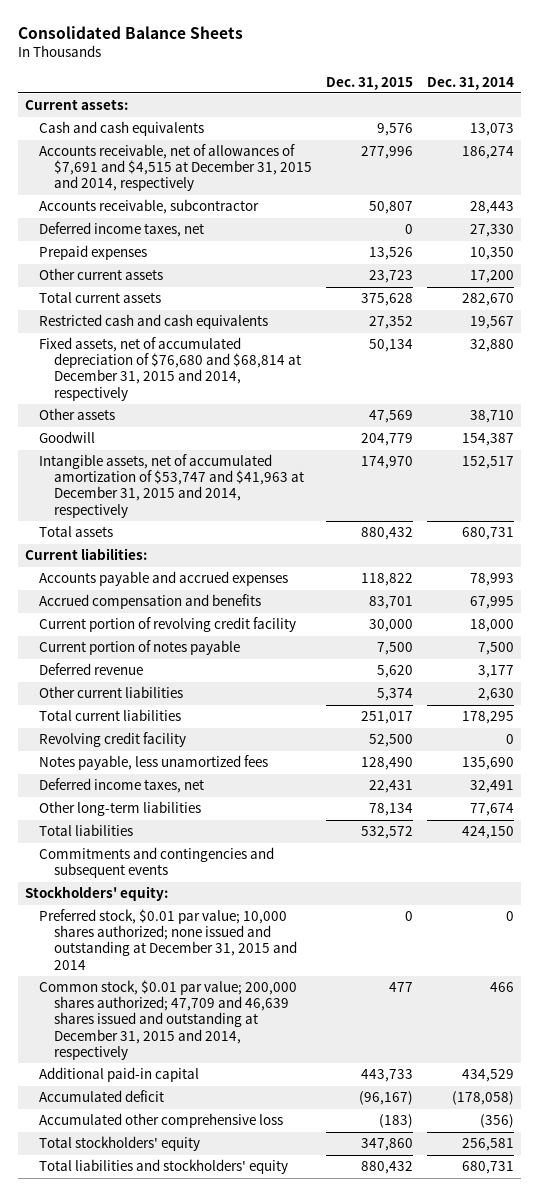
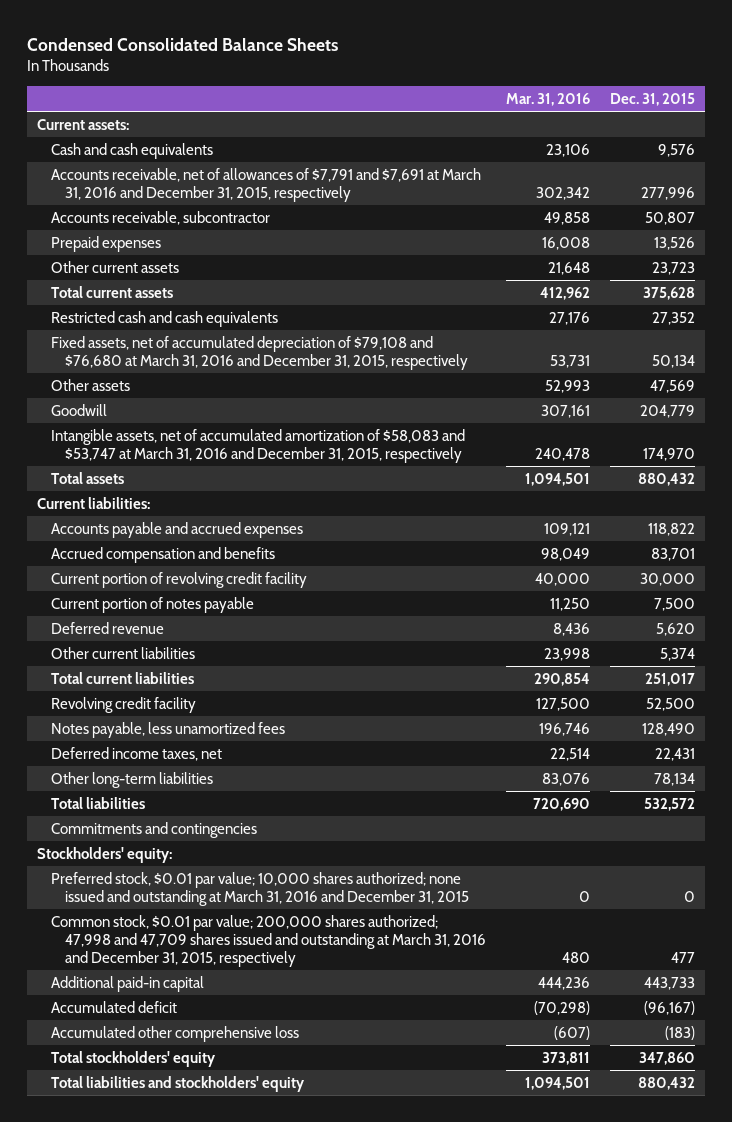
- Consolidated Balance Sheets
+ Condensed Consolidated Balance Sheets
- | Dec. 31, 2015 | Dec. 31, 2014
+ | Mar. 31, 2016 | Dec. 31, 2015
- Accounts receivable, net of allowances of $7,691 and $4,515 at December 31, 2015 and 2014, respectively | 277,996 | 186,274
+ Accounts receivable, net of allowances of $7,791 and $7,691 at March 31, 2016 and December 31, 2015, respectively | 302,342 | 277,996
- Deferred income taxes, net | 0 | 27,330
- Fixed assets, net of accumulated depreciation of $76,680 and $68,814 at December 31, 2015 and 2014, respectively | 50,134 | 32,880
+ Fixed assets, net of accumulated depreciation of $79,108 and $76,680 at March 31, 2016 and December 31, 2015, respectively | 53,731 | 50,134
- Intangible assets, net of accumulated amortization of $53,747 and $41,963 at December 31, 2015 and 2014, respectively | 174,970 | 152,517
+ Intangible assets, net of accumulated amortization of $58,083 and $53,747 at March 31, 2016 and December 31, 2015, respectively | 240,478 | 174,970
- Commitments and contingencies and subsequent events
+ Commitments and contingencies
- Preferred stock, $0.01 par value; 10,000 shares authorized; none issued and outstanding at December 31, 2015 and 2014 | 0 | 0
- Common stock, $0.01 par value; 200,000 shares authorized; 47,709 and 46,639 shares issued and outstanding at December 31, 2015 and 2014, respectively | 477 | 466
+ Preferred stock, $0.01 par value; 10,000 shares authorized; none issued and outstanding at March 31, 2016 and December 31, 2015 | 0 | 0
+ Common stock, $0.01 par value; 200,000 shares authorized; 47,998 and 47,709 shares issued and outstanding at March 31, 2016 and December 31, 2015, respectively | 480 | 477

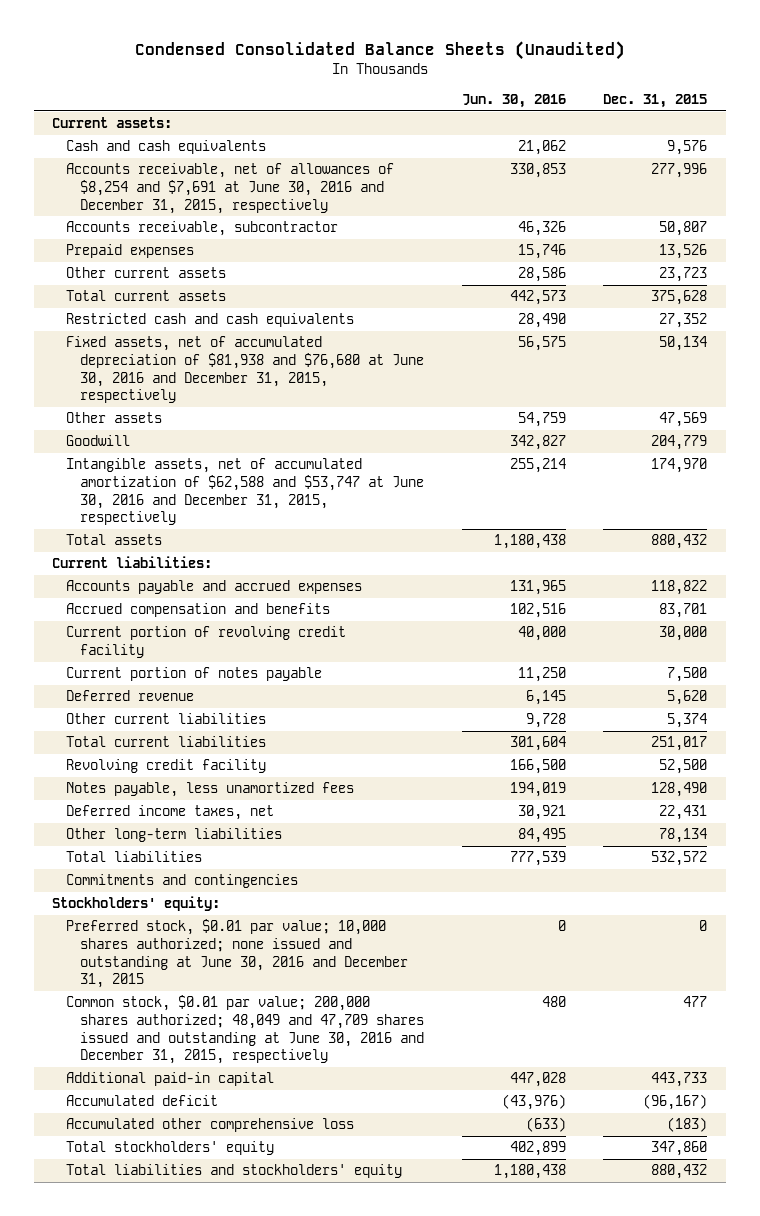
- Condensed Consolidated Balance Sheets
+ Condensed Consolidated Balance Sheets (Unaudited)
- | Mar. 31, 2016 | Dec. 31, 2015
+ | Jun. 30, 2016 | Dec. 31, 2015
- Accounts receivable, net of allowances of $7,791 and $7,691 at March 31, 2016 and December 31, 2015, respectively | 302,342 | 277,996
+ Accounts receivable, net of allowances of $8,254 and $7,691 at June 30, 2016 and December 31, 2015, respectively | 330,853 | 277,996
- Fixed assets, net of accumulated depreciation of $79,108 and $76,680 at March 31, 2016 and December 31, 2015, respectively | 53,731 | 50,134
+ Fixed assets, net of accumulated depreciation of $81,938 and $76,680 at June 30, 2016 and December 31, 2015, respectively | 56,575 | 50,134
- Intangible assets, net of accumulated amortization of $58,083 and $53,747 at March 31, 2016 and December 31, 2015, respectively | 240,478 | 174,970
+ Intangible assets, net of accumulated amortization of $62,588 and $53,747 at June 30, 2016 and December 31, 2015, respectively | 255,214 | 174,970
- Preferred stock, $0.01 par value; 10,000 shares authorized; none issued and outstanding at March 31, 2016 and December 31, 2015 | 0 | 0
- Common stock, $0.01 par value; 200,000 shares authorized; 47,998 and 47,709 shares issued and outstanding at March 31, 2016 and December 31, 2015, respectively | 480 | 477
+ Preferred stock, $0.01 par value; 10,000 shares authorized; none issued and outstanding at June 30, 2016 and December 31, 2015 | 0 | 0
+ Common stock, $0.01 par value; 200,000 shares authorized; 48,049 and 47,709 shares issued and outstanding at June 30, 2016 and December 31, 2015, respectively | 480 | 477

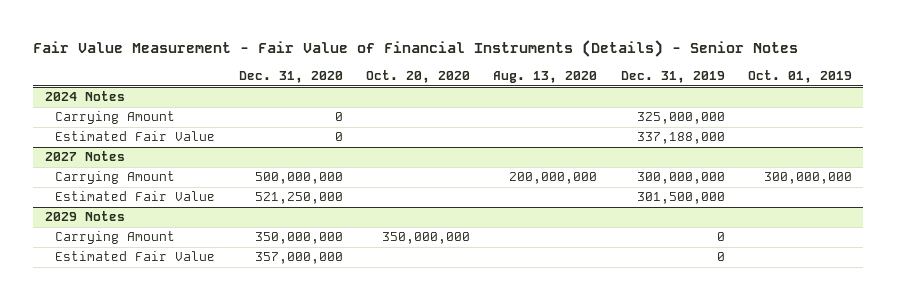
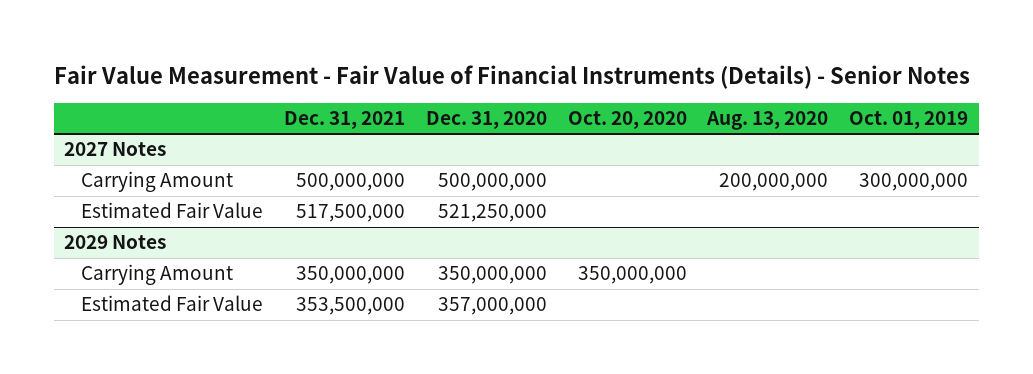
- | Dec. 31, 2020 | Oct. 20, 2020 | Aug. 13, 2020 | Dec. 31, 2019 | Oct. 01, 2019
+ | Dec. 31, 2021 | Dec. 31, 2020 | Oct. 20, 2020 | Aug. 13, 2020 | Oct. 01, 2019
- 2024 Notes
- Carrying Amount | 0 | | | 325,000,000 |
- Estimated Fair Value | 0 | | | 337,188,000 |

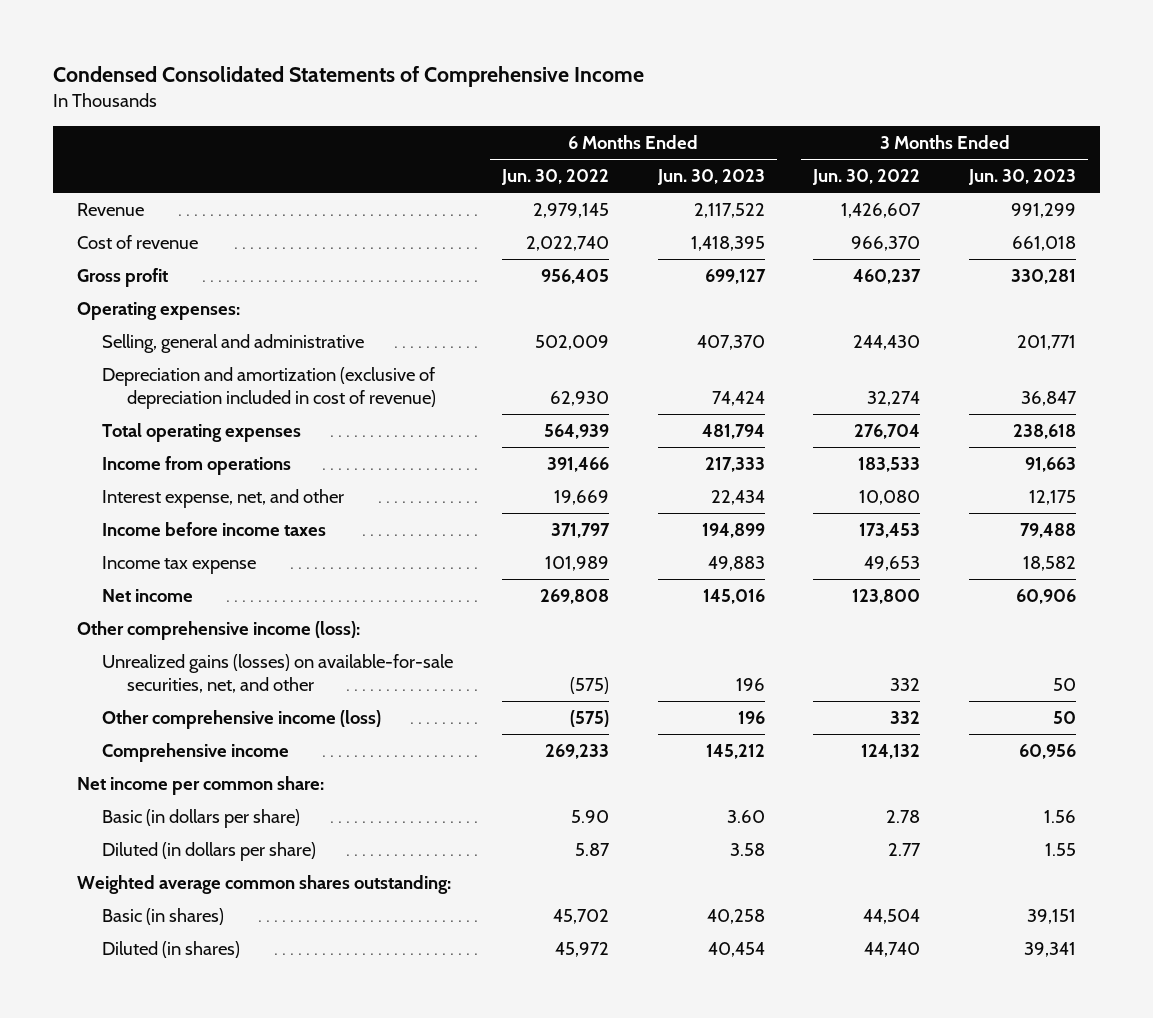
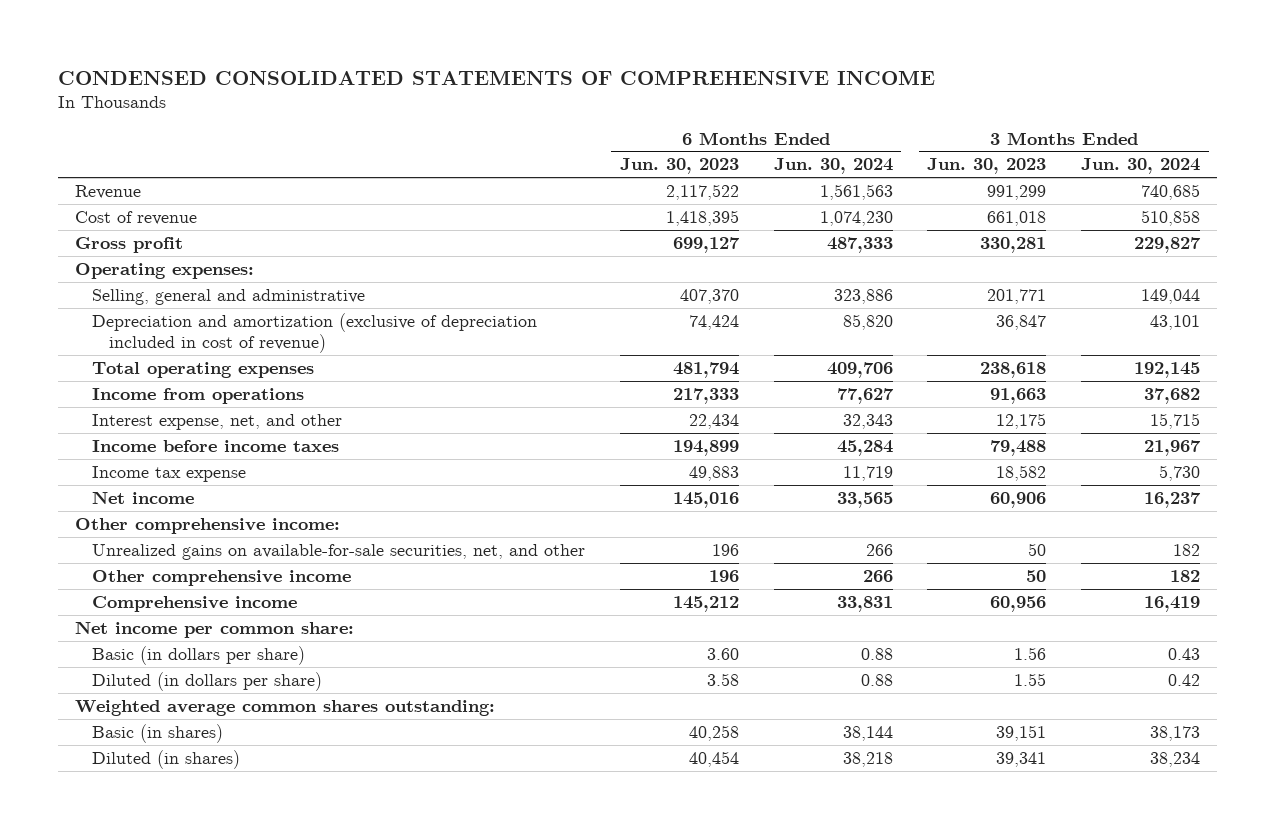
- Condensed Consolidated Statements of Comprehensive Income
+ CONDENSED CONSOLIDATED STATEMENTS OF COMPREHENSIVE INCOME
- | 6 Months Ended Jun. 30, 2022 | 6 Months Ended Jun. 30, 2023 | 3 Months Ended Jun. 30, 2022 | 3 Months Ended Jun. 30, 2023
+ | 6 Months Ended Jun. 30, 2023 | 6 Months Ended Jun. 30, 2024 | 3 Months Ended Jun. 30, 2023 | 3 Months Ended Jun. 30, 2024
- Other comprehensive income (loss):
- Unrealized gains (losses) on available-for-sale securities, net, and other | (575) | 196 | 332 | 50
- Other comprehensive income (loss) | (575) | 196 | 332 | 50
+ Other comprehensive income:
+ Unrealized gains on available-for-sale securities, net, and other | 196 | 266 | 50 | 182
+ Other comprehensive income | 196 | 266 | 50 | 182

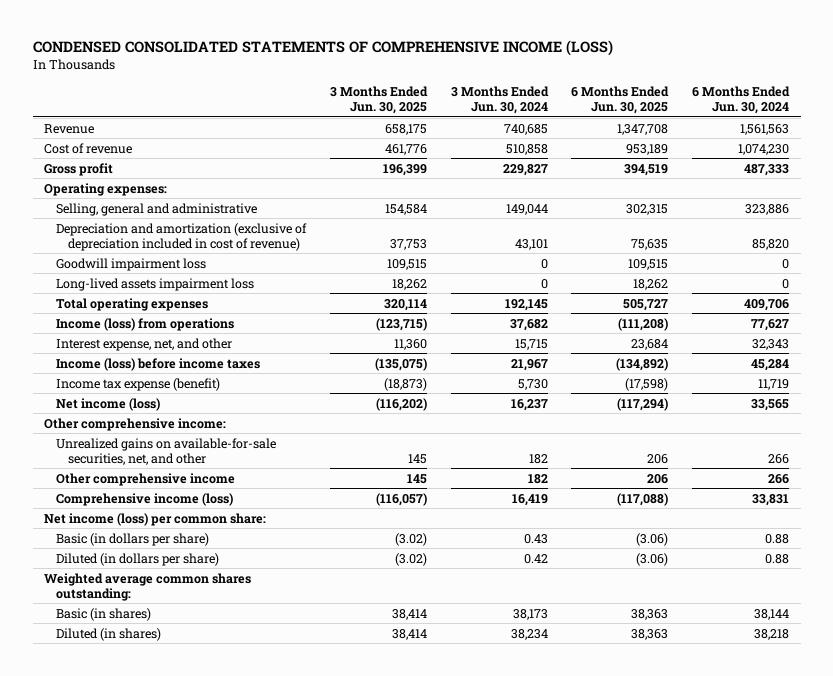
- CONDENSED CONSOLIDATED STATEMENTS OF COMPREHENSIVE INCOME
+ CONDENSED CONSOLIDATED STATEMENTS OF COMPREHENSIVE INCOME (LOSS)
- | 6 Months Ended Jun. 30, 2023 | 6 Months Ended Jun. 30, 2024 | 3 Months Ended Jun. 30, 2023 | 3 Months Ended Jun. 30, 2024
+ | 3 Months Ended Jun. 30, 2025 | 3 Months Ended Jun. 30, 2024 | 6 Months Ended Jun. 30, 2025 | 6 Months Ended Jun. 30, 2024
+ Goodwill impairment loss | 109,515 | 0 | 109,515 | 0
+ Long-lived assets impairment loss | 18,262 | 0 | 18,262 | 0
- Income from operations | 217,333 | 77,627 | 91,663 | 37,682
+ Income (loss) from operations | (123,715) | 37,682 | (111,208) | 77,627
- Income before income taxes | 194,899 | 45,284 | 79,488 | 21,967
- Income tax expense | 49,883 | 11,719 | 18,582 | 5,730
- Net income | 145,016 | 33,565 | 60,906 | 16,237
+ Income (loss) before income taxes | (135,075) | 21,967 | (134,892) | 45,284
+ Income tax expense (benefit) | (18,873) | 5,730 | (17,598) | 11,719
+ Net income (loss) | (116,202) | 16,237 | (117,294) | 33,565
- Comprehensive income | 145,212 | 33,831 | 60,956 | 16,419
- Net income per common share:
+ Comprehensive income (loss) | (116,057) | 16,419 | (117,088) | 33,831
+ Net income (loss) per common share:

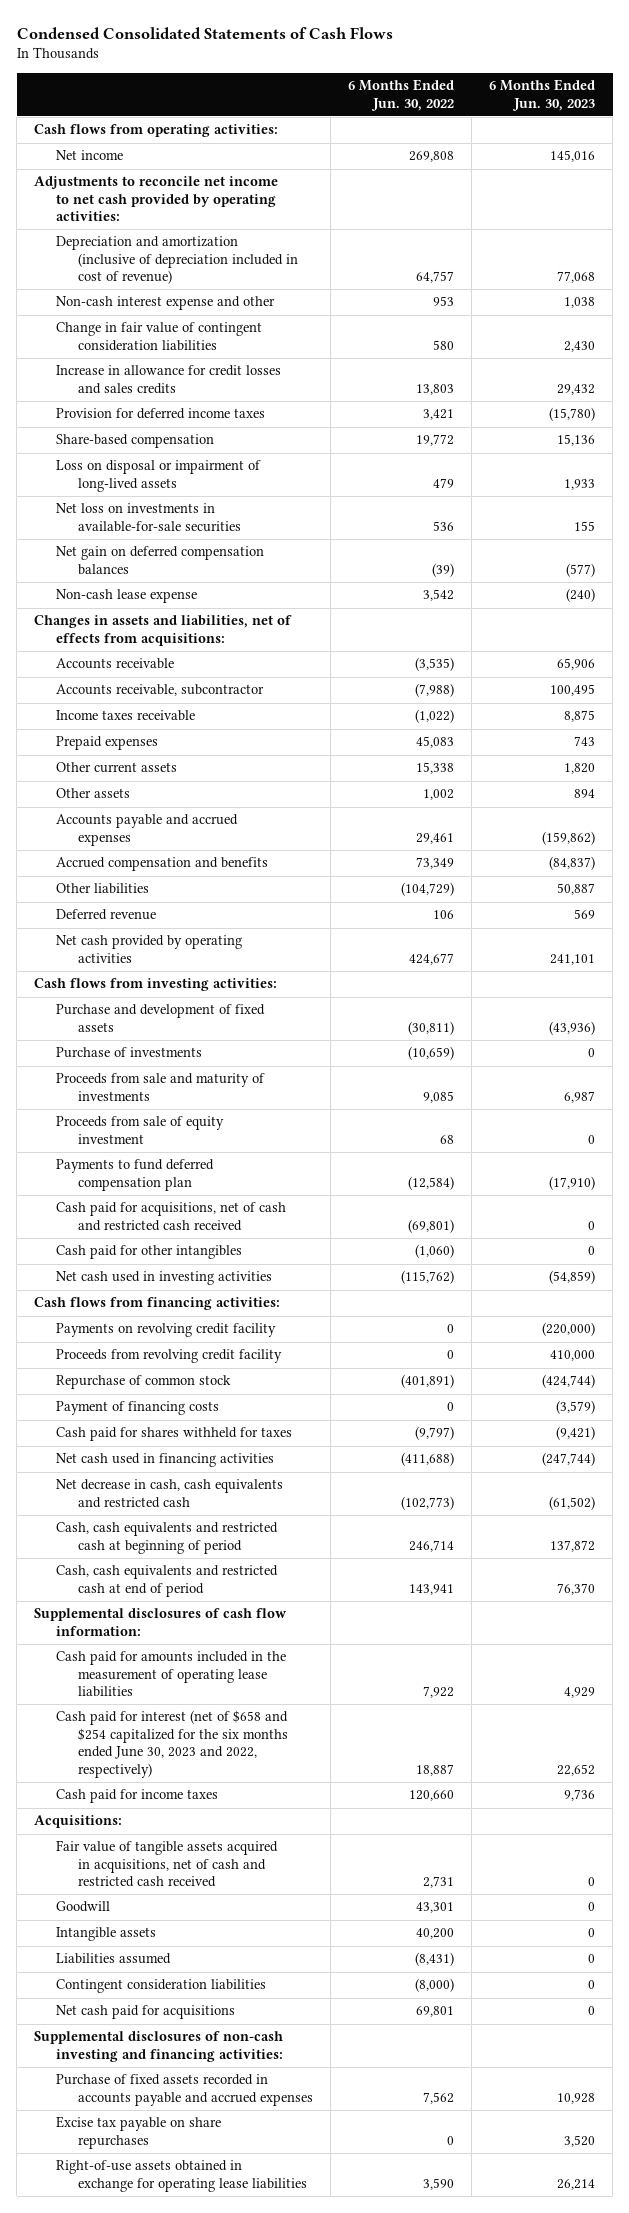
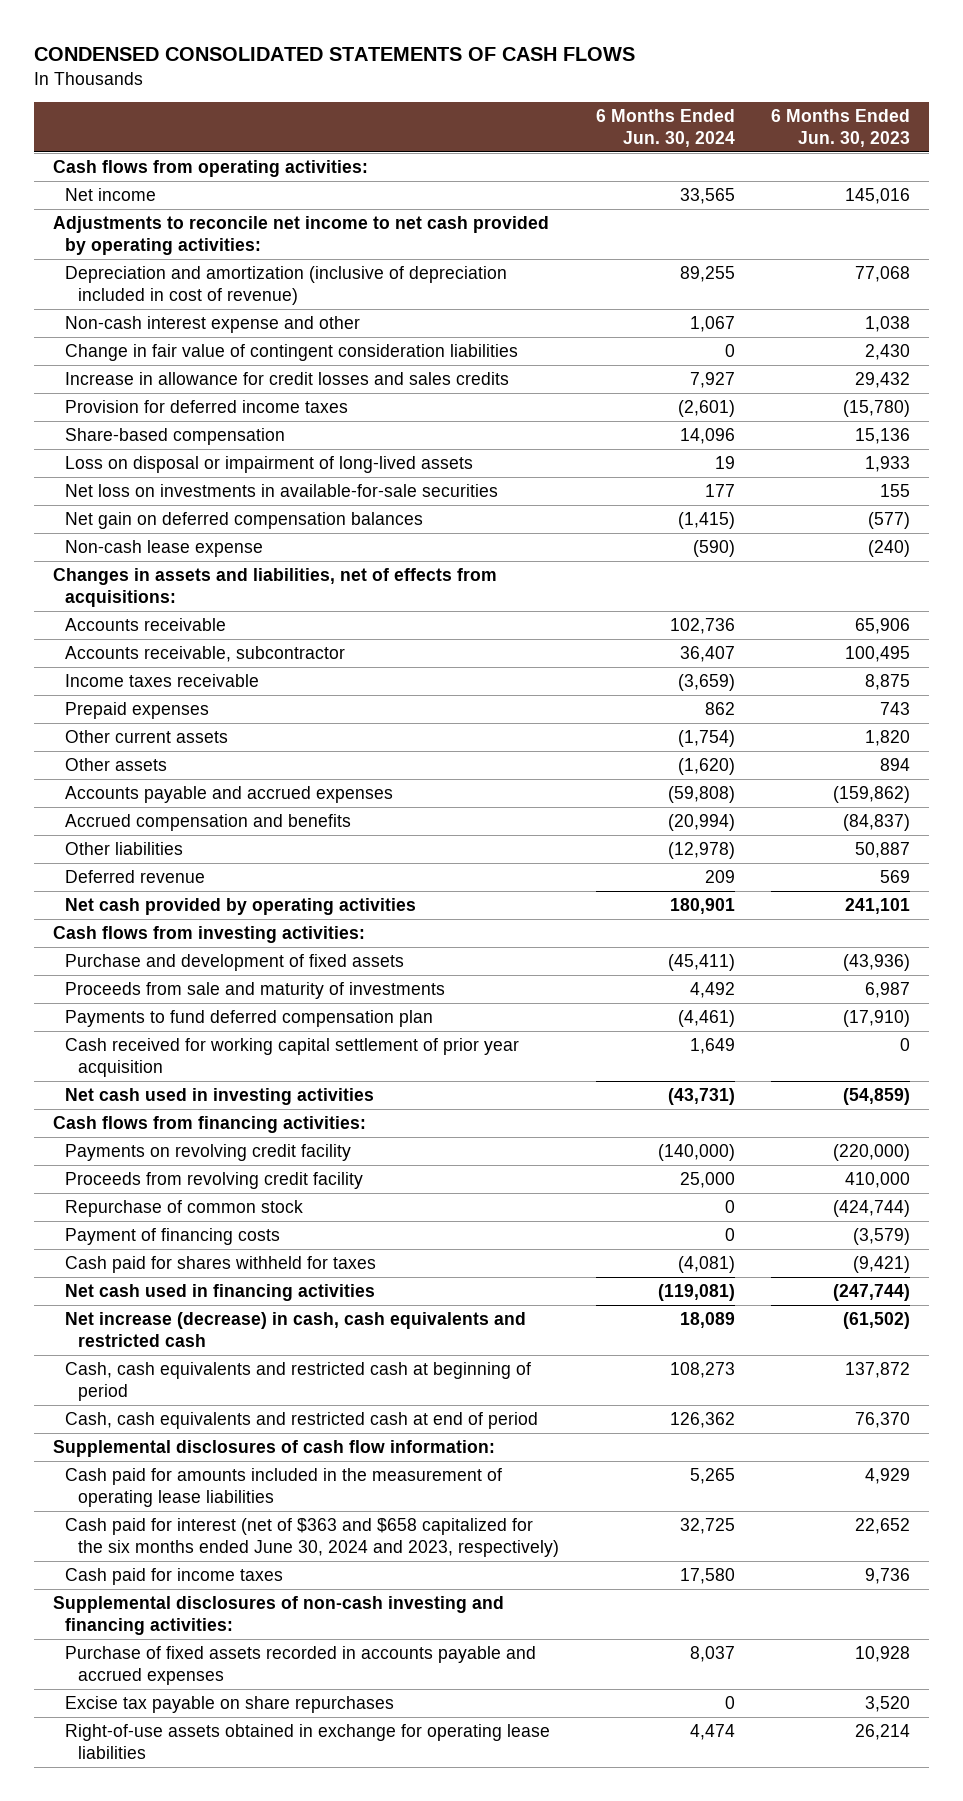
- Condensed Consolidated Statements of Cash Flows
+ CONDENSED CONSOLIDATED STATEMENTS OF CASH FLOWS
- | 6 Months Ended Jun. 30, 2022 | 6 Months Ended Jun. 30, 2023
+ | 6 Months Ended Jun. 30, 2024 | 6 Months Ended Jun. 30, 2023
- Purchase of investments | (10,659) | 0
- Proceeds from sale of equity investment | 68 | 0
- Cash paid for acquisitions, net of cash and restricted cash received | (69,801) | 0
- Cash paid for other intangibles | (1,060) | 0
+ Cash received for working capital settlement of prior year acquisition | 1,649 | 0
- Net decrease in cash, cash equivalents and restricted cash | (102,773) | (61,502)
+ Net increase (decrease) in cash, cash equivalents and restricted cash | 18,089 | (61,502)
- Cash paid for interest (net of $658 and $254 capitalized for the six months ended June 30, 2023 and 2022, respectively) | 18,887 | 22,652
+ Cash paid for interest (net of $363 and $658 capitalized for the six months ended June 30, 2024 and 2023, respectively) | 32,725 | 22,652
- Acquisitions:
- Fair value of tangible assets acquired in acquisitions, net of cash and restricted cash received | 2,731 | 0
- Goodwill | 43,301 | 0
- Intangible assets | 40,200 | 0
- Liabilities assumed | (8,431) | 0
- Contingent consideration liabilities | (8,000) | 0
- Net cash paid for acquisitions | 69,801 | 0

